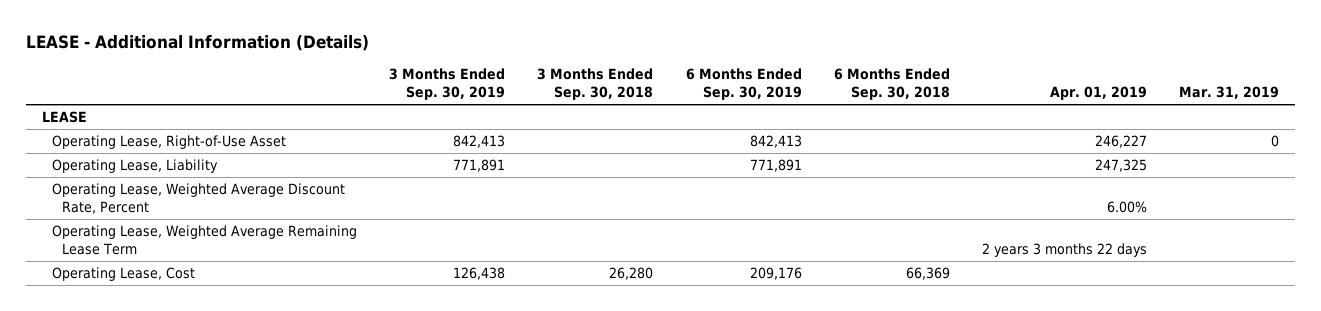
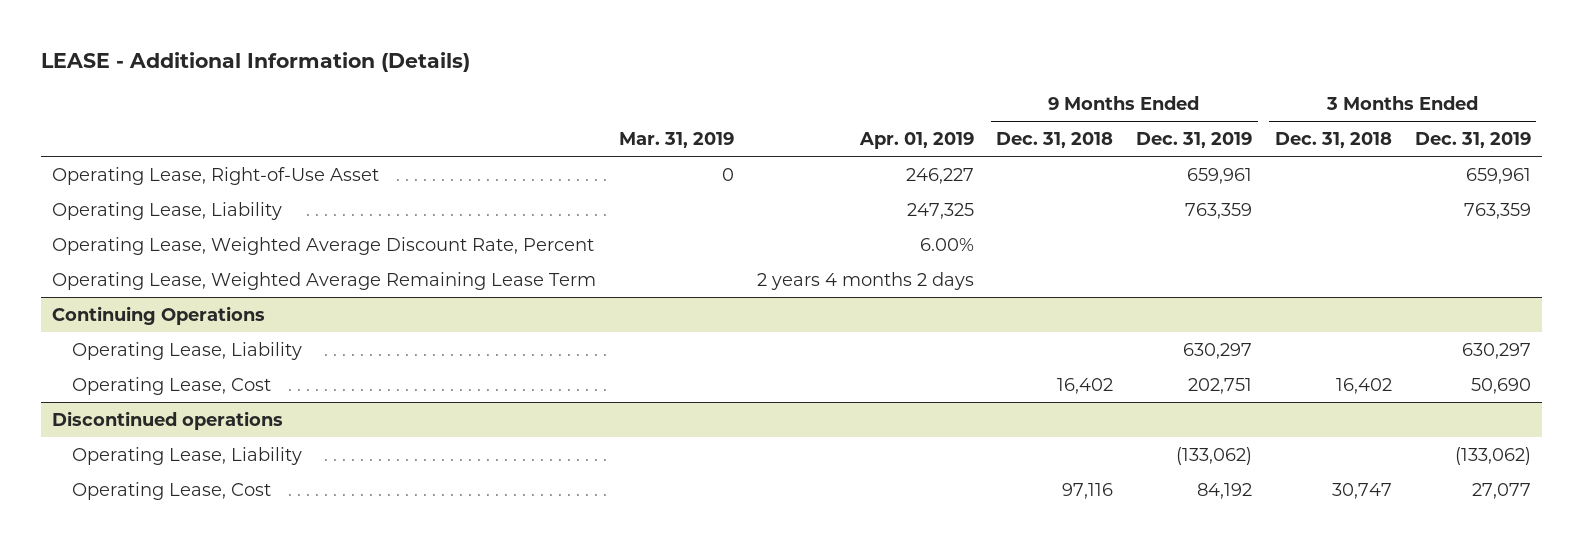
- | 3 Months Ended Sep. 30, 2019 | 3 Months Ended Sep. 30, 2018 | 6 Months Ended Sep. 30, 2019 | 6 Months Ended Sep. 30, 2018 | Apr. 01, 2019 | Mar. 31, 2019
+ | Mar. 31, 2019 | Apr. 01, 2019 | 9 Months Ended Dec. 31, 2018 | 9 Months Ended Dec. 31, 2019 | 3 Months Ended Dec. 31, 2018 | 3 Months Ended Dec. 31, 2019
- LEASE
- Operating Lease, Weighted Average Remaining Lease Term | | | | | 2 years 3 months 22 days |
- Operating Lease, Cost | 126,438 | 26,280 | 209,176 | 66,369 | |
+ Operating Lease, Weighted Average Remaining Lease Term | | 2 years 4 months 2 days | | | |
+ Continuing Operations
+ Operating Lease, Liability | | | | 630,297 | | 630,297
+ Operating Lease, Cost | | | 16,402 | 202,751 | 16,402 | 50,690
+ Discontinued operations
+ Operating Lease, Liability | | | | (133,062) | | (133,062)
+ Operating Lease, Cost | | | 97,116 | 84,192 | 30,747 | 27,077

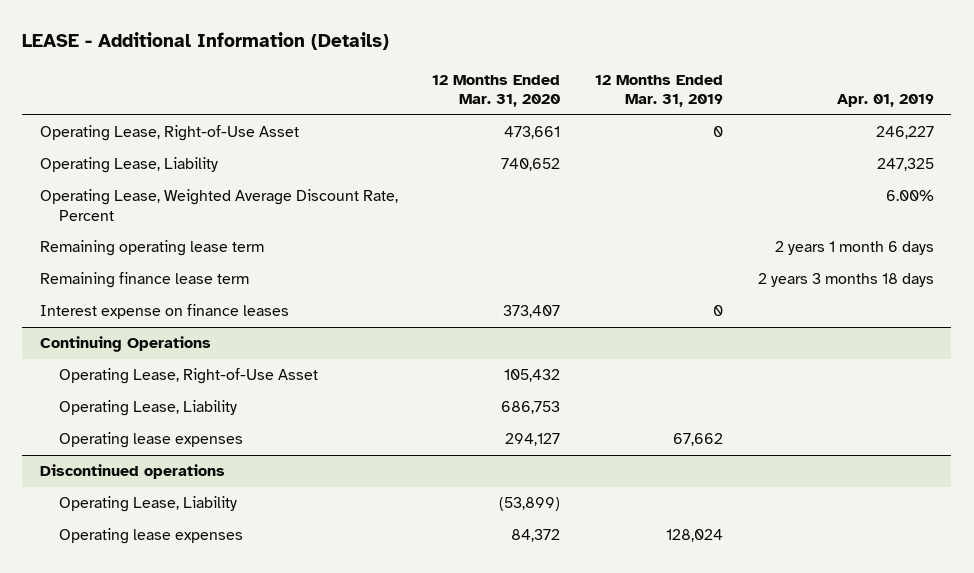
- | Mar. 31, 2019 | Apr. 01, 2019 | 9 Months Ended Dec. 31, 2018 | 9 Months Ended Dec. 31, 2019 | 3 Months Ended Dec. 31, 2018 | 3 Months Ended Dec. 31, 2019
+ | 12 Months Ended Mar. 31, 2020 | 12 Months Ended Mar. 31, 2019 | Apr. 01, 2019
- Operating Lease, Weighted Average Remaining Lease Term | | 2 years 4 months 2 days | | | |
+ Remaining operating lease term | | | 2 years 1 month 6 days
+ Remaining finance lease term | | | 2 years 3 months 18 days
+ Interest expense on finance leases | 373,407 | 0 |
@ Continuing Operations
+ Operating Lease, Right-of-Use Asset | 105,432 | |
- Operating Lease, Cost | | | 16,402 | 202,751 | 16,402 | 50,690
+ Operating lease expenses | 294,127 | 67,662 |
@ Discontinued operations
- Operating Lease, Cost | | | 97,116 | 84,192 | 30,747 | 27,077
+ Operating lease expenses | 84,372 | 128,024 |

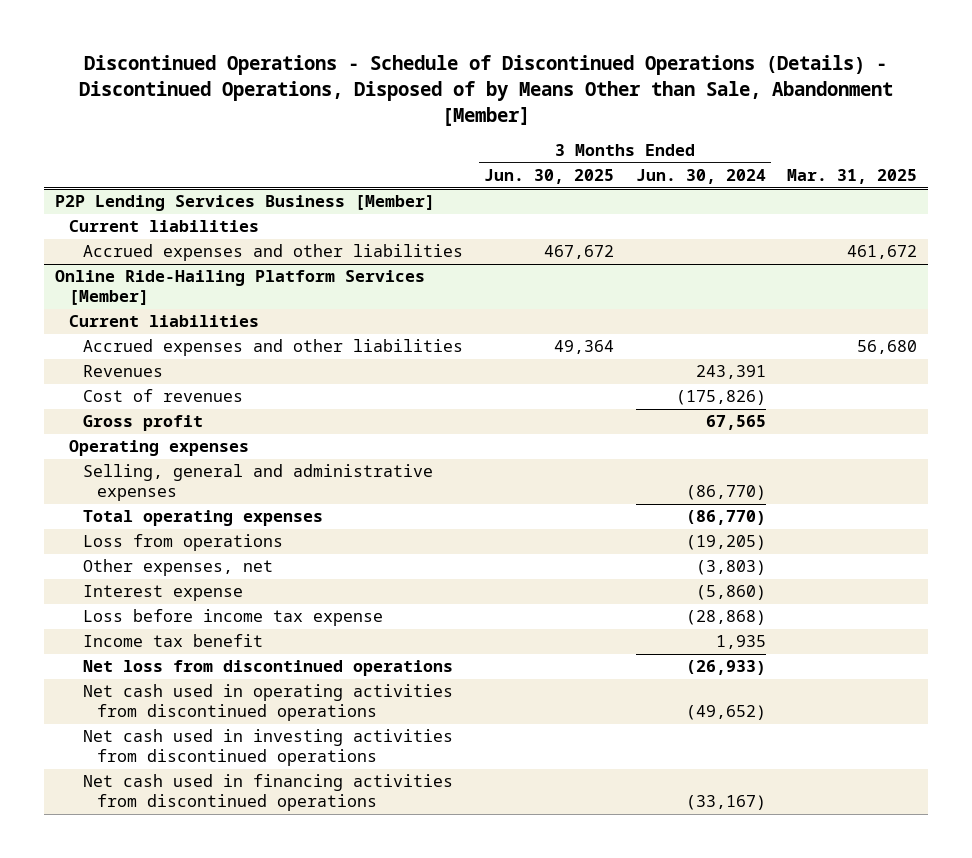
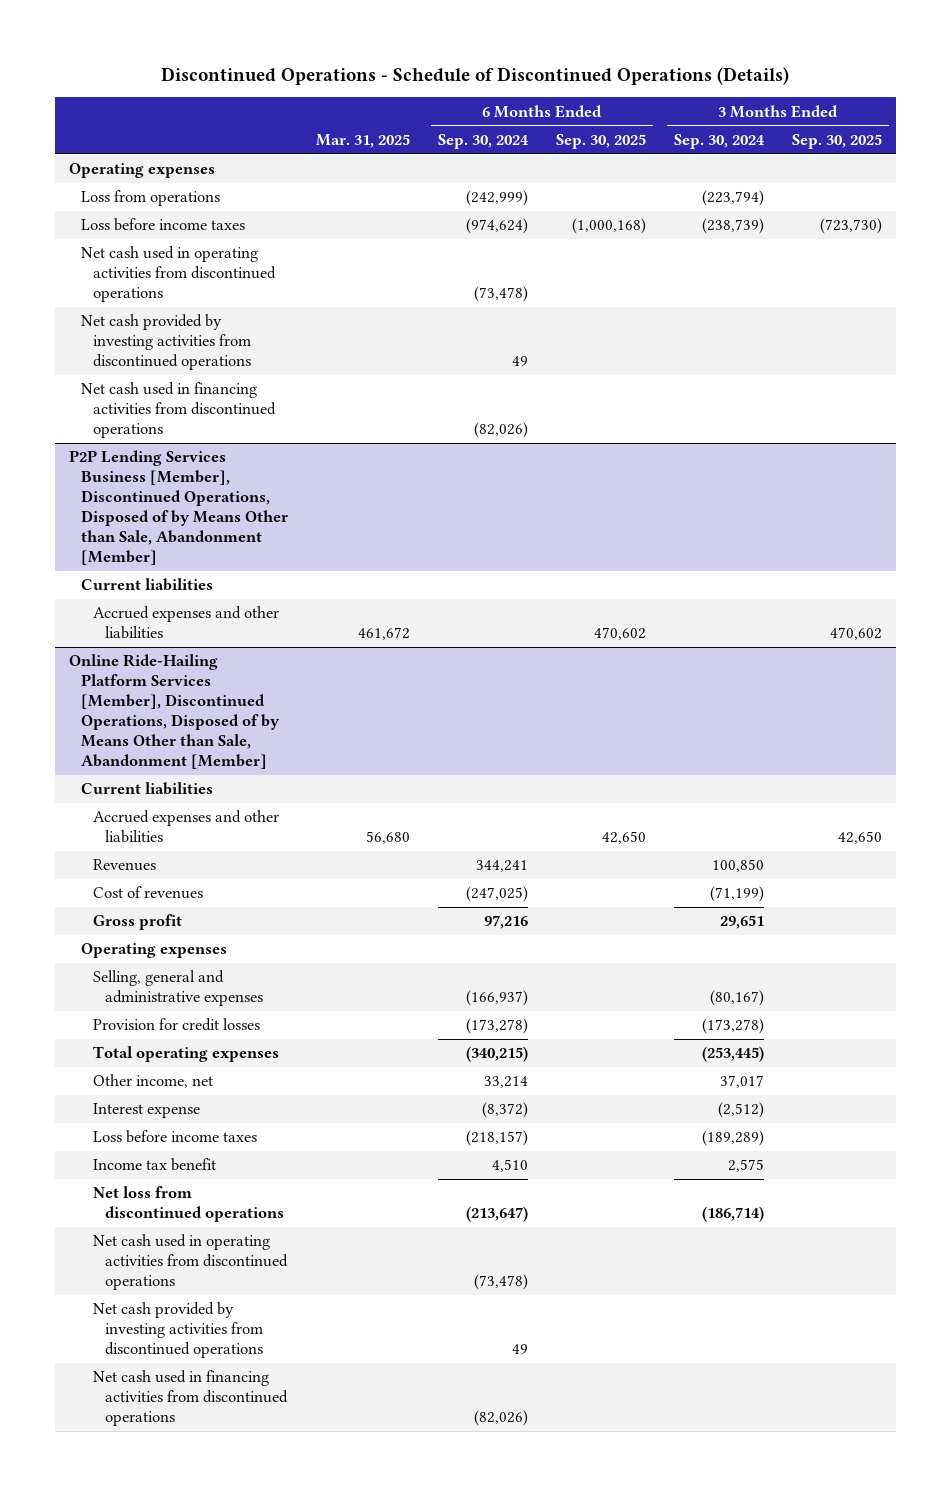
- Discontinued Operations - Schedule of Discontinued Operations (Details) - Discontinued Operations, Disposed of by Means Other than Sale, Abandonment [Member]
+ Discontinued Operations - Schedule of Discontinued Operations (Details)
- | 3 Months Ended Jun. 30, 2025 | 3 Months Ended Jun. 30, 2024 | Mar. 31, 2025
+ | Mar. 31, 2025 | 6 Months Ended Sep. 30, 2024 | 6 Months Ended Sep. 30, 2025 | 3 Months Ended Sep. 30, 2024 | 3 Months Ended Sep. 30, 2025
- P2P Lending Services Business [Member]
+ Operating expenses
+ Loss from operations | | (242,999) | | (223,794) |
+ Loss before income taxes | | (974,624) | (1,000,168) | (238,739) | (723,730)
+ Net cash used in operating activities from discontinued operations | | (73,478) | | |
+ Net cash provided by investing activities from discontinued operations | | 49 | | |
+ Net cash used in financing activities from discontinued operations | | (82,026) | | |
+ P2P Lending Services Business [Member], Discontinued Operations, Disposed of by Means Other than Sale, Abandonment [Member]
- Online Ride-Hailing Platform Services [Member]
+ Online Ride-Hailing Platform Services [Member], Discontinued Operations, Disposed of by Means Other than Sale, Abandonment [Member]
+ Provision for credit losses | | (173,278) | | (173,278) |
- Loss from operations | | (19,205) |
- Other expenses, net | | (3,803) |
+ Other income, net | | 33,214 | | 37,017 |
- Loss before income tax expense | | (28,868) |
+ Loss before income taxes | | (218,157) | | (189,289) |
- Net cash used in investing activities from discontinued operations
+ Net cash provided by investing activities from discontinued operations | | 49 | | |

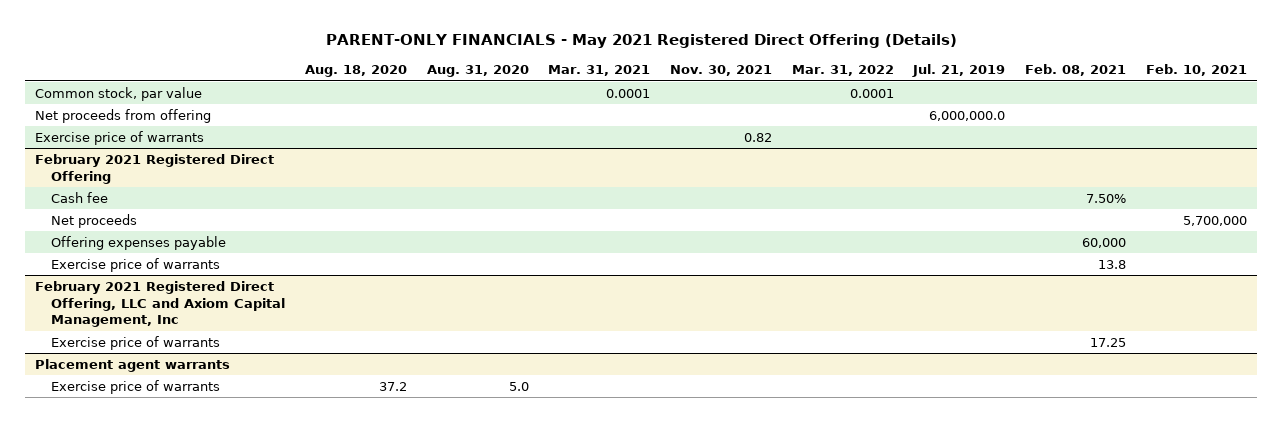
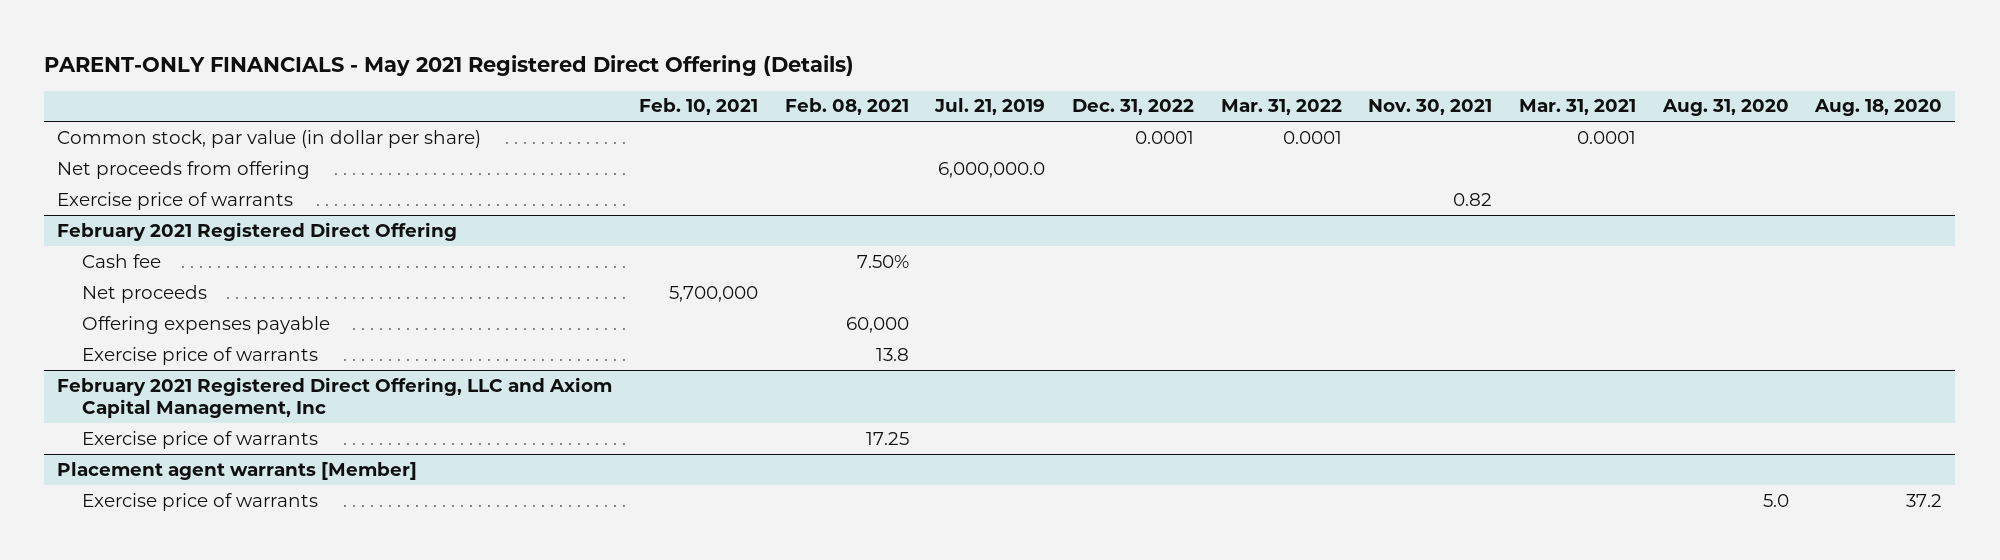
- | Aug. 18, 2020 | Aug. 31, 2020 | Mar. 31, 2021 | Nov. 30, 2021 | Mar. 31, 2022 | Jul. 21, 2019 | Feb. 08, 2021 | Feb. 10, 2021
+ | Feb. 10, 2021 | Feb. 08, 2021 | Jul. 21, 2019 | Dec. 31, 2022 | Mar. 31, 2022 | Nov. 30, 2021 | Mar. 31, 2021 | Aug. 31, 2020 | Aug. 18, 2020
- Common stock, par value | | | 0.0001 | | 0.0001 | | |
+ Common stock, par value (in dollar per share) | | | | 0.0001 | 0.0001 | | 0.0001 | |
- Placement agent warrants
+ Placement agent warrants [Member]

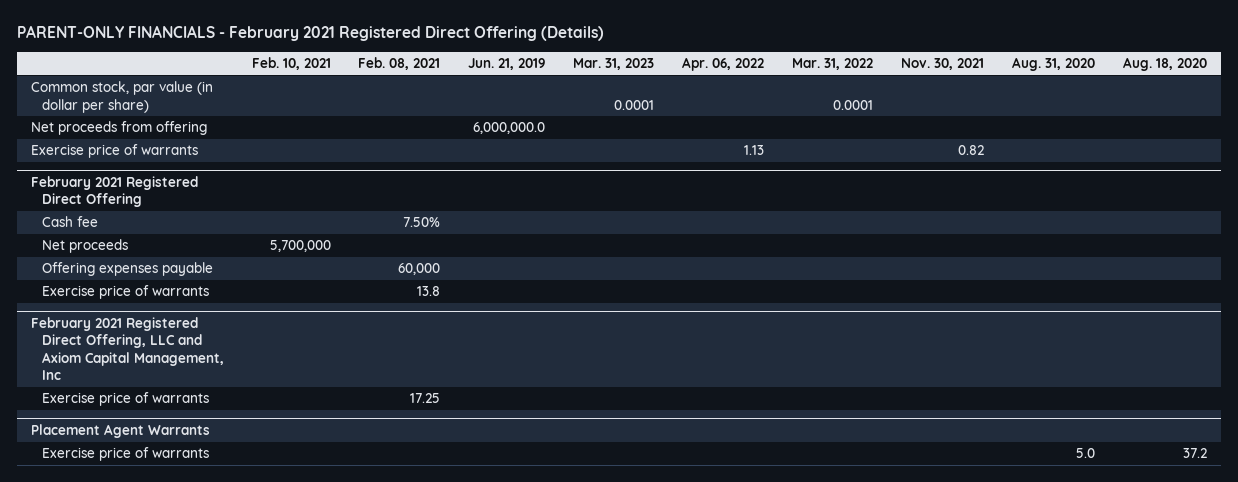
- PARENT-ONLY FINANCIALS - May 2021 Registered Direct Offering (Details)
+ PARENT-ONLY FINANCIALS - February 2021 Registered Direct Offering (Details)
- | Feb. 10, 2021 | Feb. 08, 2021 | Jul. 21, 2019 | Dec. 31, 2022 | Mar. 31, 2022 | Nov. 30, 2021 | Mar. 31, 2021 | Aug. 31, 2020 | Aug. 18, 2020
+ | Feb. 10, 2021 | Feb. 08, 2021 | Jun. 21, 2019 | Mar. 31, 2023 | Apr. 06, 2022 | Mar. 31, 2022 | Nov. 30, 2021 | Aug. 31, 2020 | Aug. 18, 2020
- Placement agent warrants [Member]
+ Placement Agent Warrants

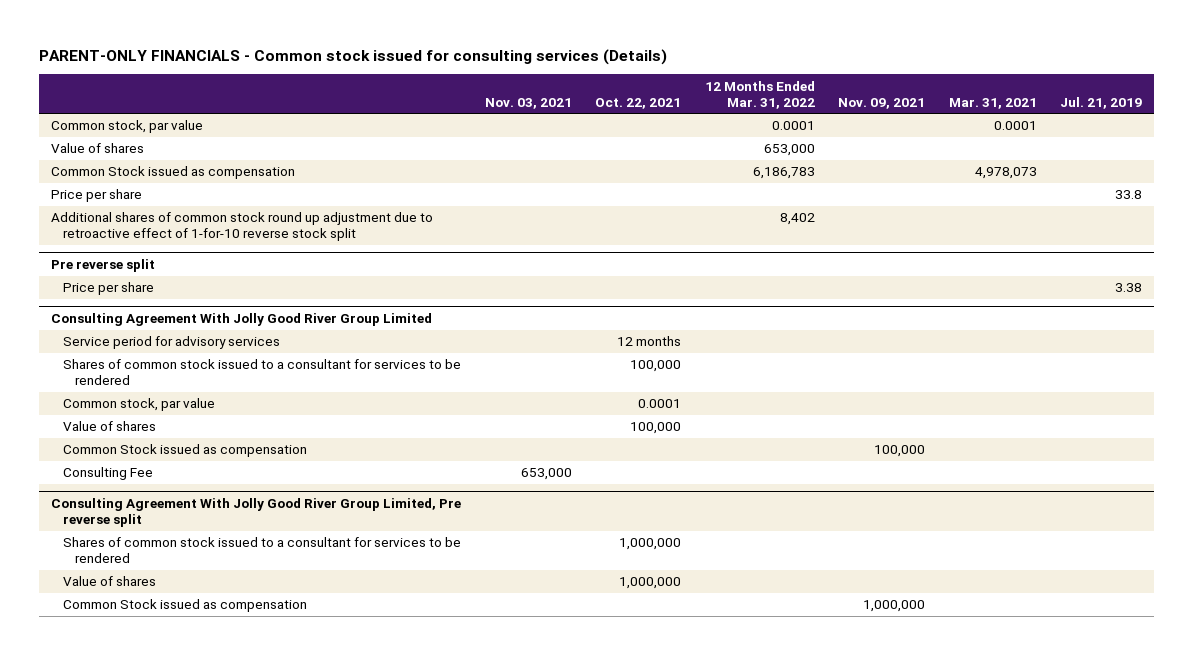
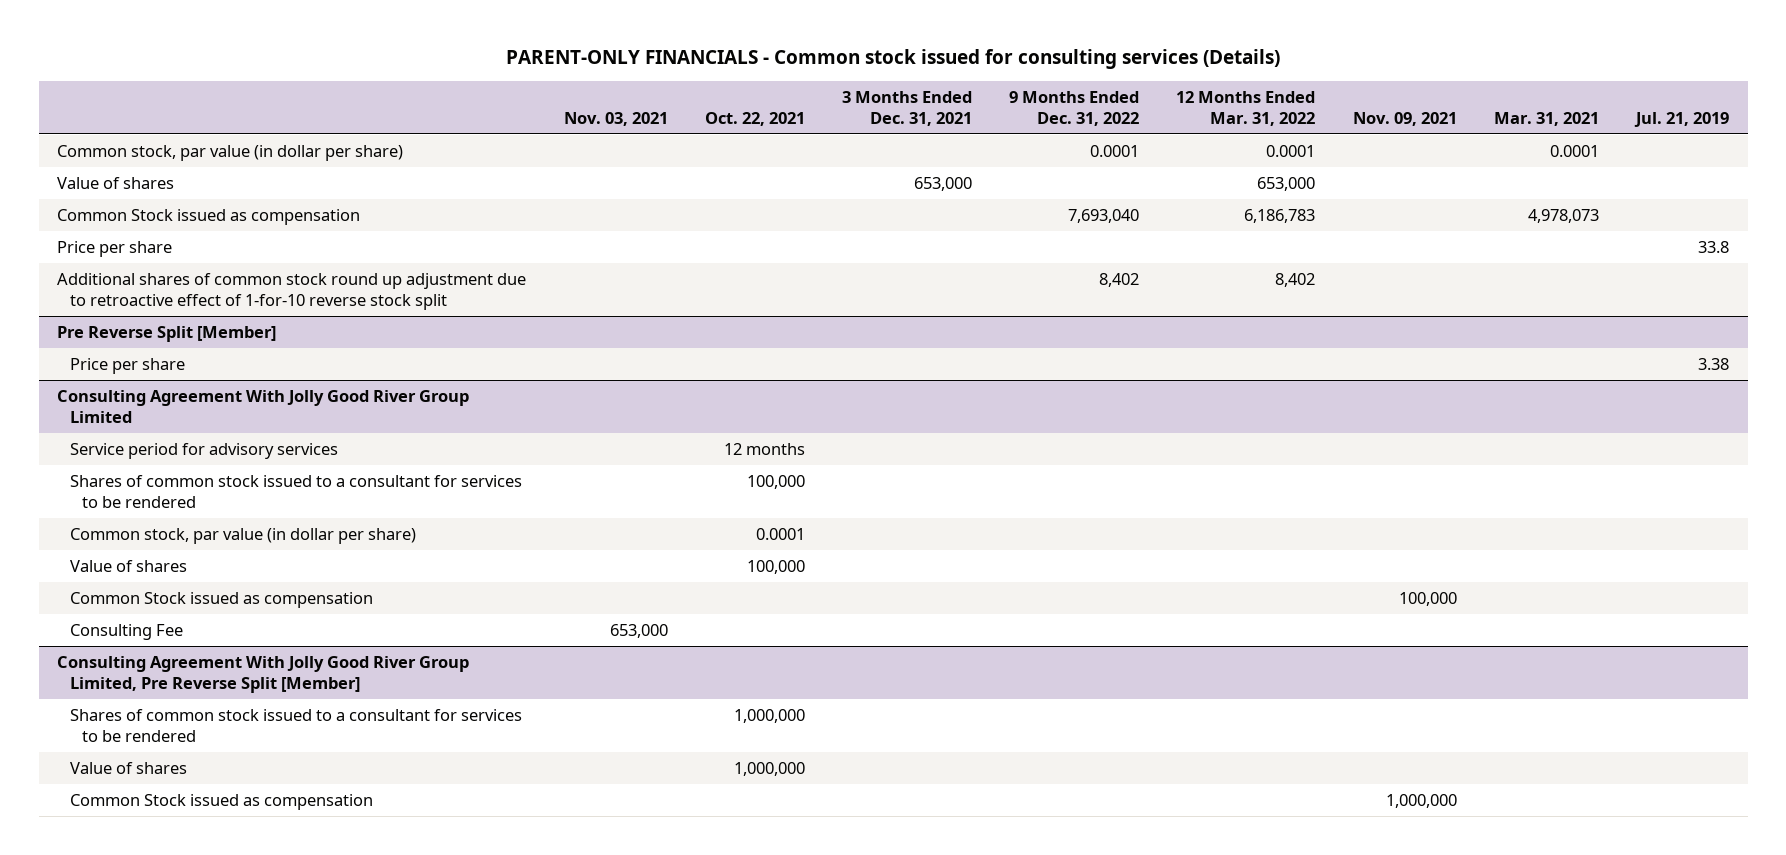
- | Nov. 03, 2021 | Oct. 22, 2021 | 12 Months Ended Mar. 31, 2022 | Nov. 09, 2021 | Mar. 31, 2021 | Jul. 21, 2019
+ | Nov. 03, 2021 | Oct. 22, 2021 | 3 Months Ended Dec. 31, 2021 | 9 Months Ended Dec. 31, 2022 | 12 Months Ended Mar. 31, 2022 | Nov. 09, 2021 | Mar. 31, 2021 | Jul. 21, 2019
- Common stock, par value | | | 0.0001 | | 0.0001 |
+ Common stock, par value (in dollar per share) | | | | 0.0001 | 0.0001 | | 0.0001 |
- Pre reverse split
+ Pre Reverse Split [Member]
@ Consulting Agreement With Jolly Good River Group Limited
- Common stock, par value | | 0.0001 | | | |
+ Common stock, par value (in dollar per share) | | 0.0001 | | | | | |
- Consulting Agreement With Jolly Good River Group Limited, Pre reverse split
+ Consulting Agreement With Jolly Good River Group Limited, Pre Reverse Split [Member]

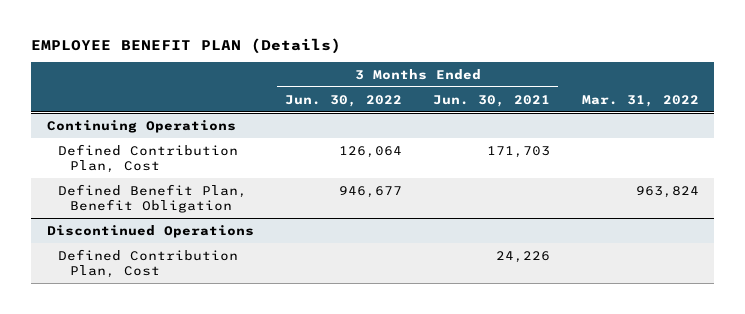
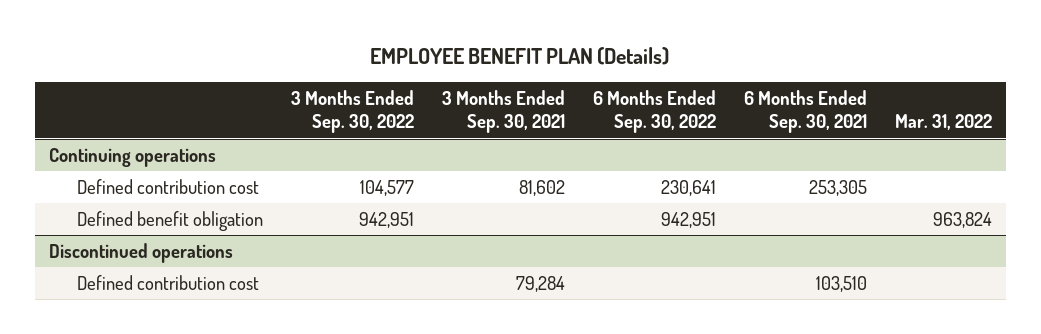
- | 3 Months Ended Jun. 30, 2022 | 3 Months Ended Jun. 30, 2021 | Mar. 31, 2022
+ | 3 Months Ended Sep. 30, 2022 | 3 Months Ended Sep. 30, 2021 | 6 Months Ended Sep. 30, 2022 | 6 Months Ended Sep. 30, 2021 | Mar. 31, 2022
- Continuing Operations
- Defined Contribution Plan, Cost | 126,064 | 171,703 |
- Defined Benefit Plan, Benefit Obligation | 946,677 | | 963,824
- Discontinued Operations
- Defined Contribution Plan, Cost | | 24,226 |
+ Continuing operations
+ Defined contribution cost | 104,577 | 81,602 | 230,641 | 253,305 |
+ Defined benefit obligation | 942,951 | | 942,951 | | 963,824
+ Discontinued operations
+ Defined contribution cost | | 79,284 | | 103,510 |

